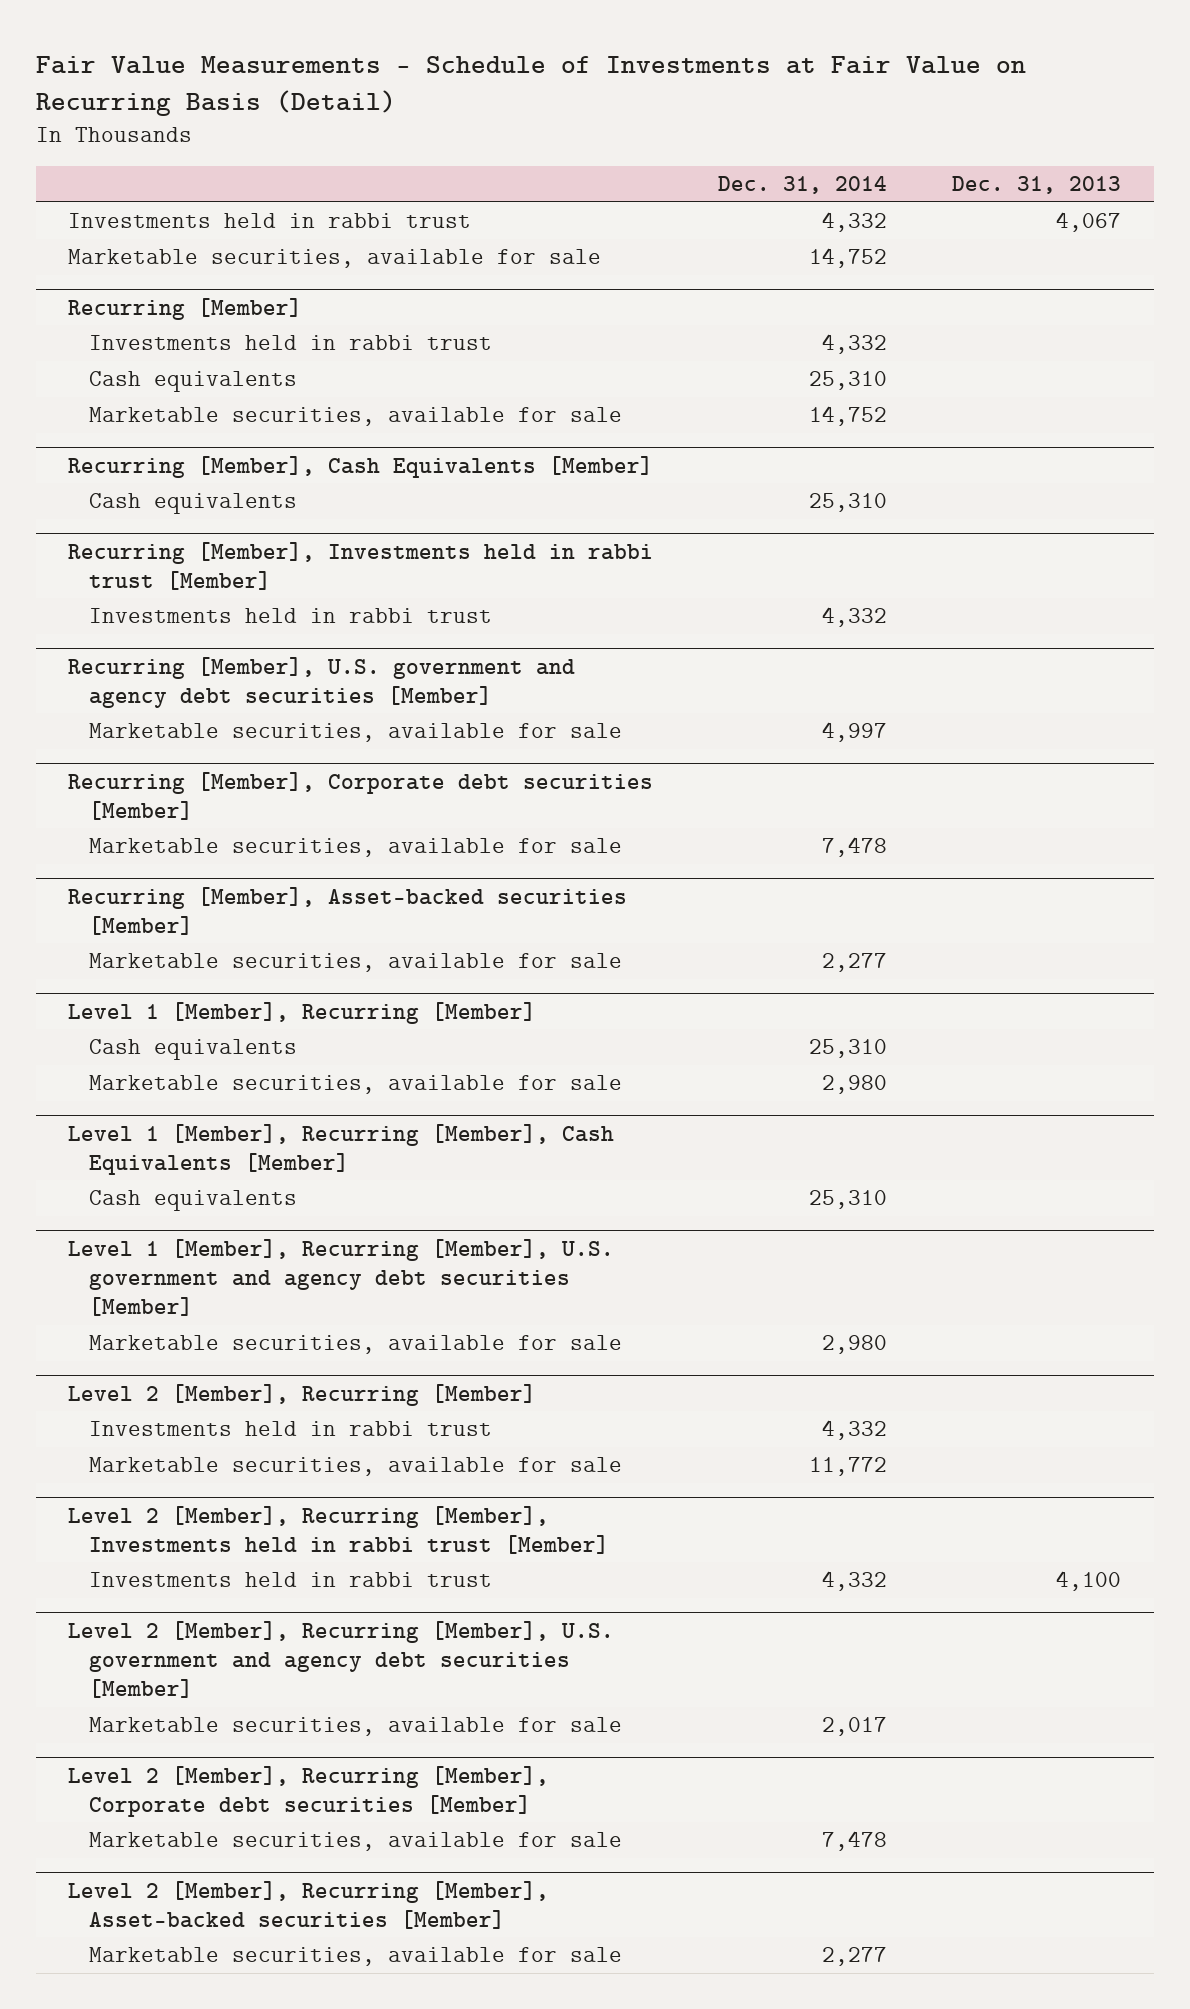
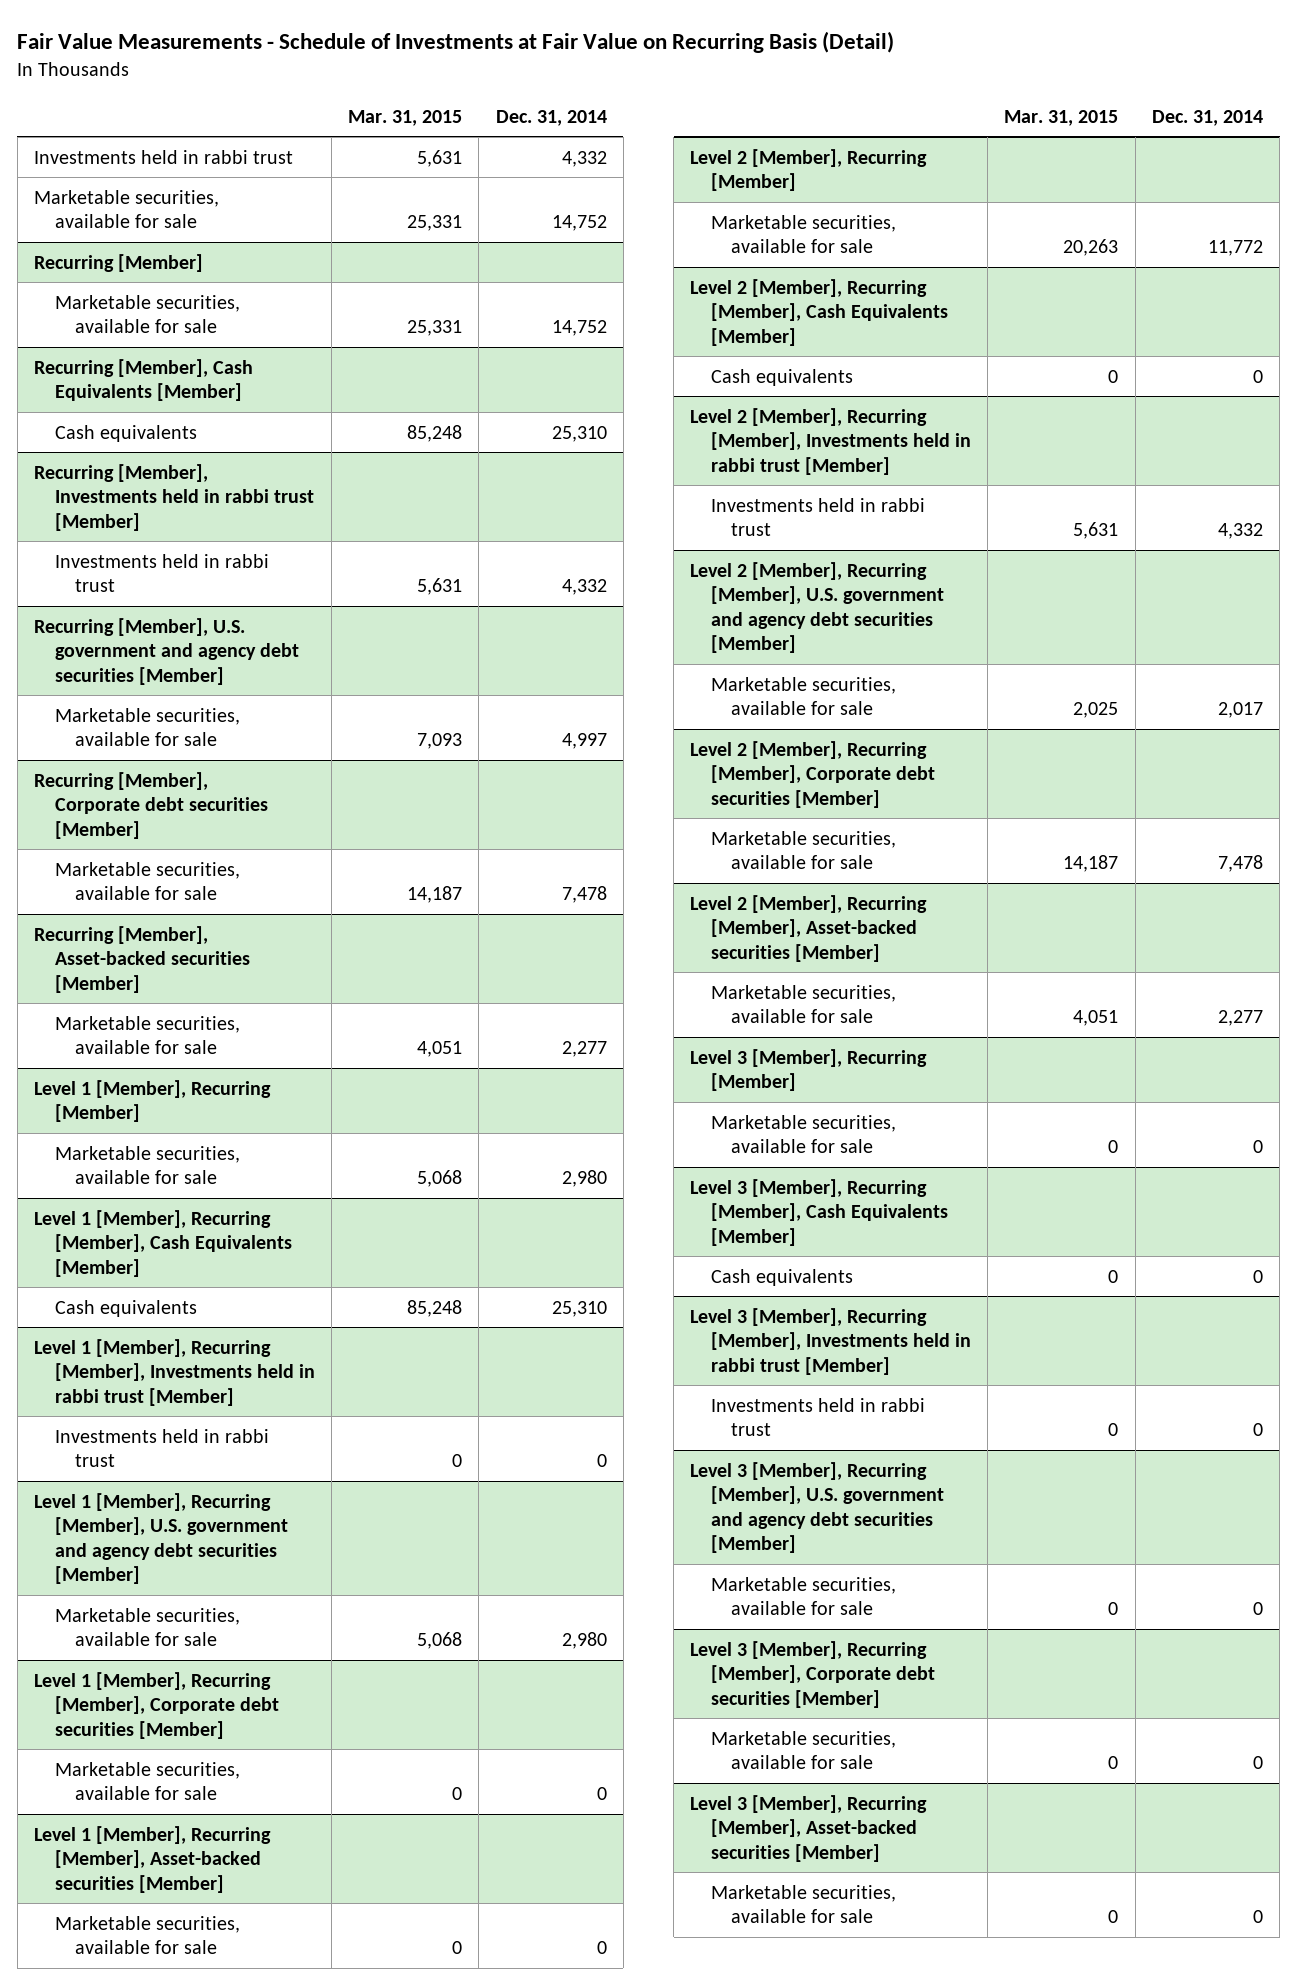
- | Dec. 31, 2014 | Dec. 31, 2013
+ | Mar. 31, 2015 | Dec. 31, 2014
@ Recurring [Member]
- Investments held in rabbi trust | 4,332 |
- Cash equivalents | 25,310 |
@ Level 1 [Member], Recurring [Member]
- Cash equivalents | 25,310 |
+ Level 1 [Member], Recurring [Member], Investments held in rabbi trust [Member]
+ Investments held in rabbi trust | 0 | 0
+ Level 1 [Member], Recurring [Member], Corporate debt securities [Member]
+ Marketable securities, available for sale | 0 | 0
+ Level 1 [Member], Recurring [Member], Asset-backed securities [Member]
+ Marketable securities, available for sale | 0 | 0
@ Level 2 [Member], Recurring [Member]
- Investments held in rabbi trust | 4,332 |
+ Level 2 [Member], Recurring [Member], Cash Equivalents [Member]
+ Cash equivalents | 0 | 0
+ Level 3 [Member], Recurring [Member]
+ Marketable securities, available for sale | 0 | 0
+ Level 3 [Member], Recurring [Member], Cash Equivalents [Member]
+ Cash equivalents | 0 | 0
+ Level 3 [Member], Recurring [Member], Investments held in rabbi trust [Member]
+ Investments held in rabbi trust | 0 | 0
+ Level 3 [Member], Recurring [Member], U.S. government and agency debt securities [Member]
+ Marketable securities, available for sale | 0 | 0
+ Level 3 [Member], Recurring [Member], Corporate debt securities [Member]
+ Marketable securities, available for sale | 0 | 0
+ Level 3 [Member], Recurring [Member], Asset-backed securities [Member]
+ Marketable securities, available for sale | 0 | 0

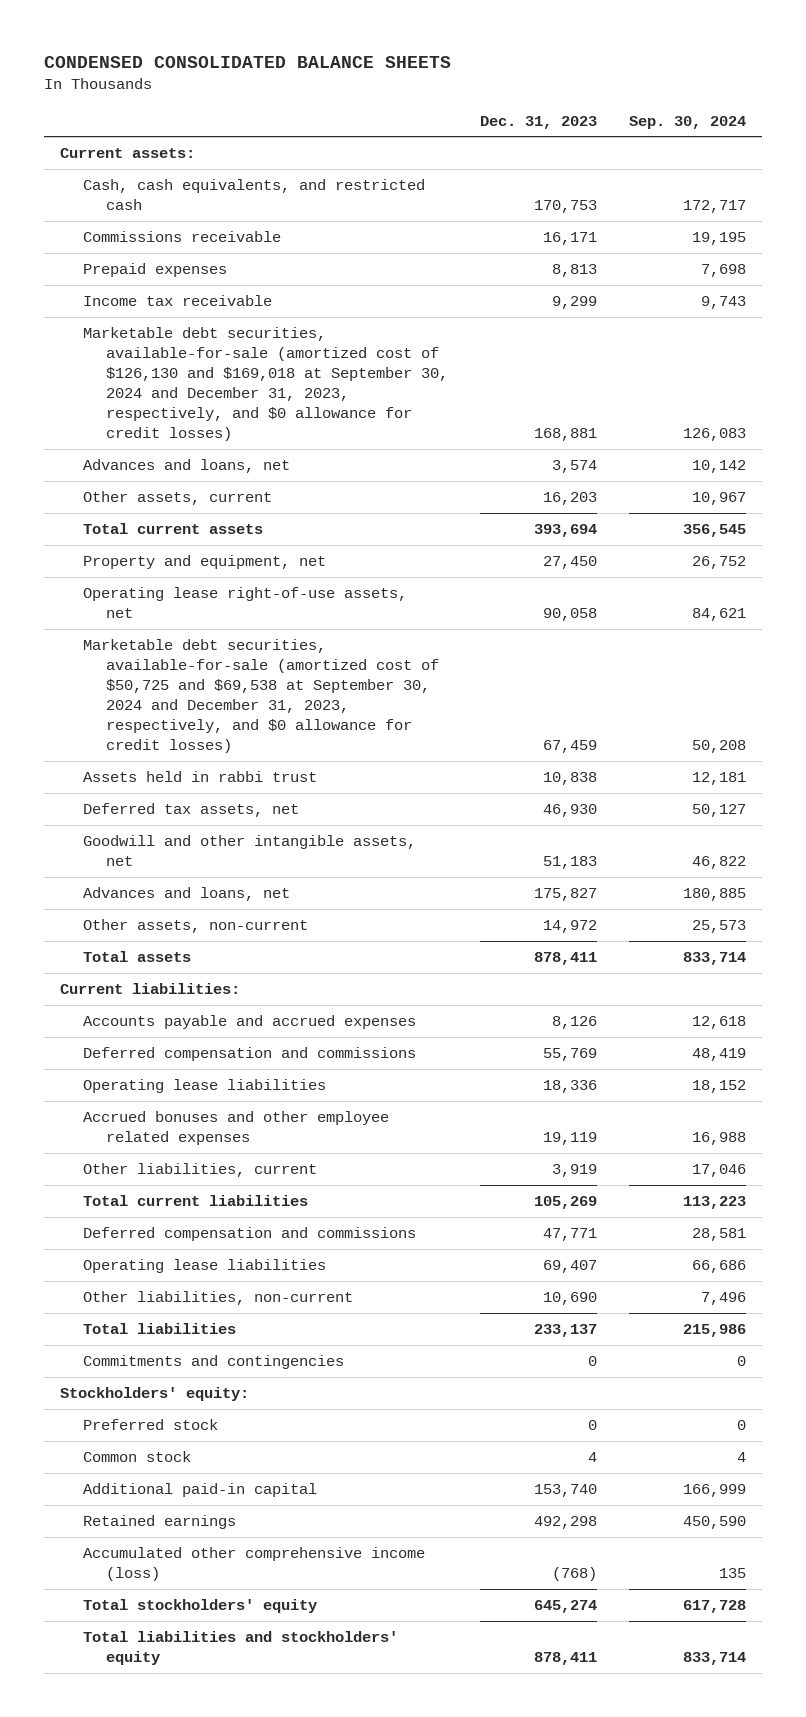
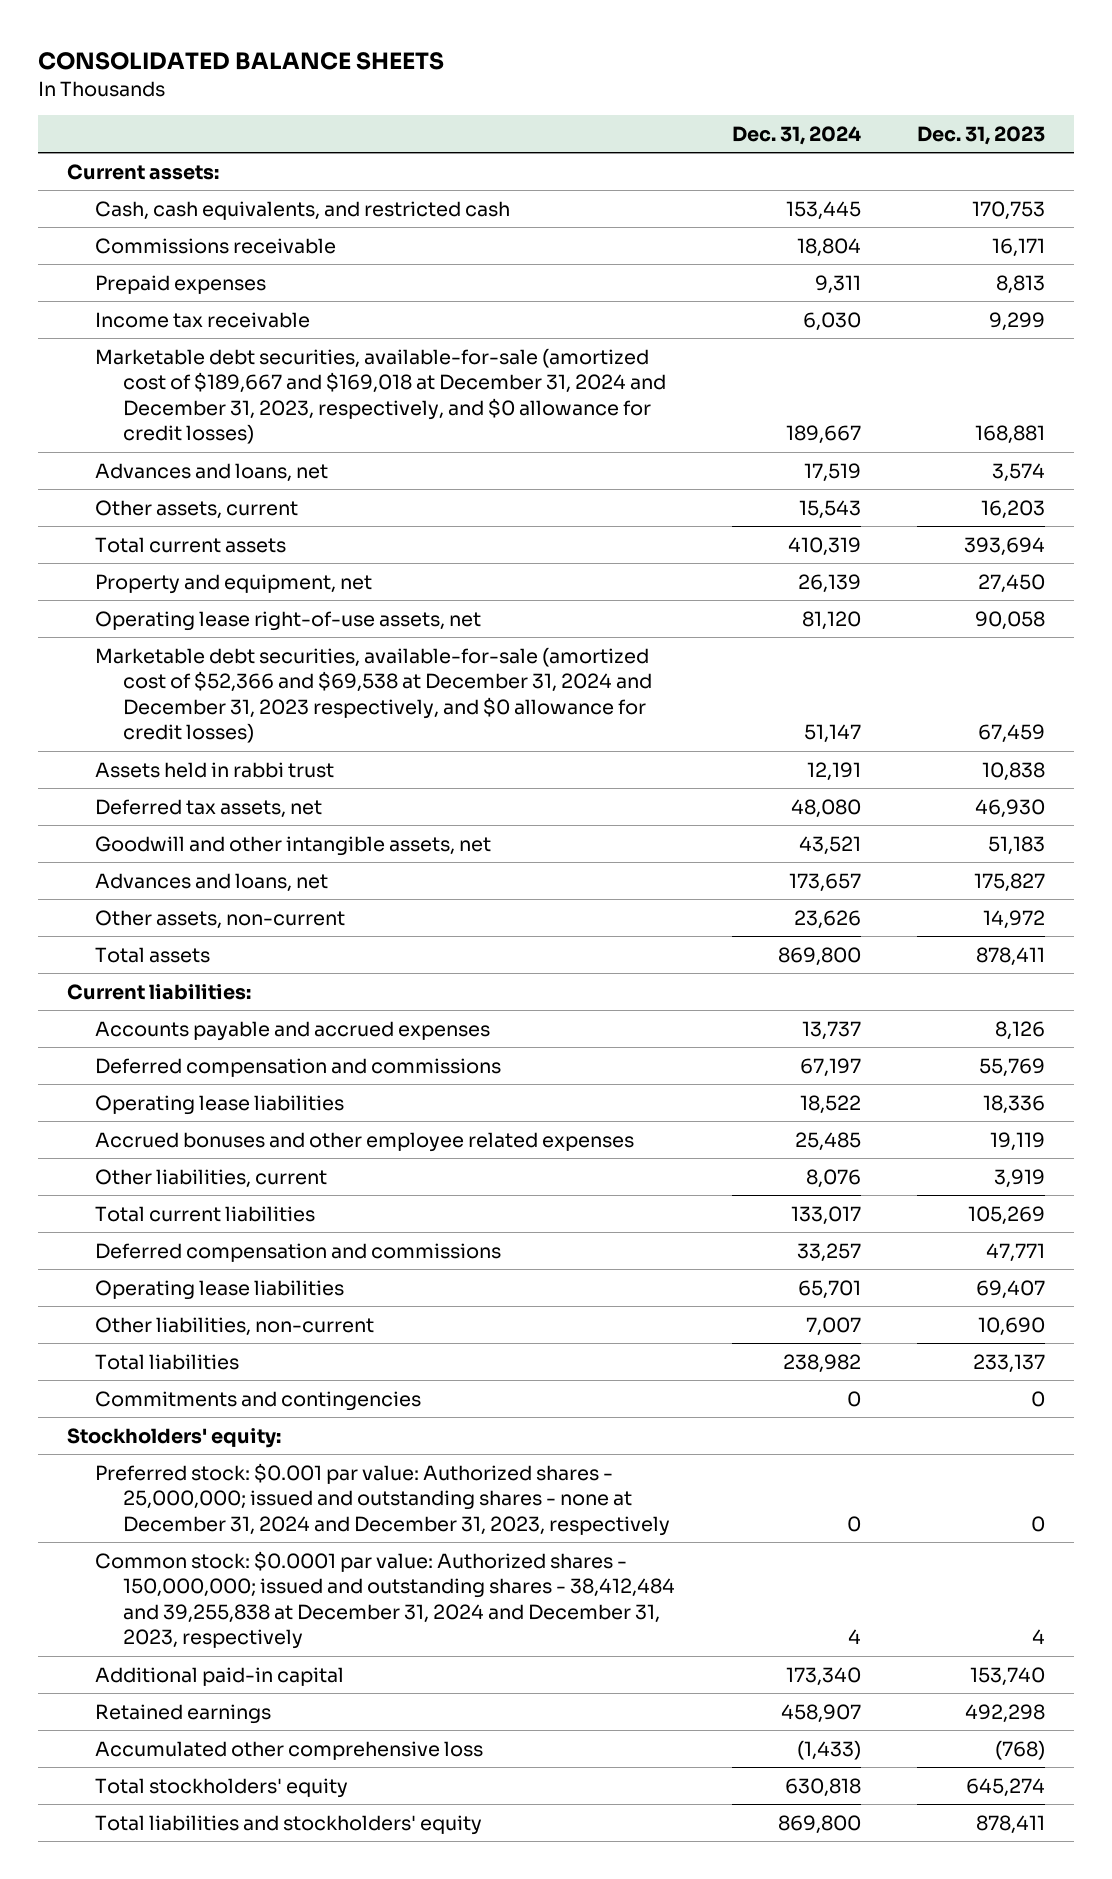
- CONDENSED CONSOLIDATED BALANCE SHEETS
+ CONSOLIDATED BALANCE SHEETS
- | Dec. 31, 2023 | Sep. 30, 2024
+ | Dec. 31, 2024 | Dec. 31, 2023
- Marketable debt securities, available-for-sale (amortized cost of $126,130 and $169,018 at September 30, 2024 and December 31, 2023, respectively, and $0 allowance for credit losses) | 168,881 | 126,083
+ Marketable debt securities, available-for-sale (amortized cost of $189,667 and $169,018 at December 31, 2024 and December 31, 2023, respectively, and $0 allowance for credit losses) | 189,667 | 168,881
- Marketable debt securities, available-for-sale (amortized cost of $50,725 and $69,538 at September 30, 2024 and December 31, 2023, respectively, and $0 allowance for credit losses) | 67,459 | 50,208
+ Marketable debt securities, available-for-sale (amortized cost of $52,366 and $69,538 at December 31, 2024 and December 31, 2023 respectively, and $0 allowance for credit losses) | 51,147 | 67,459
- Preferred stock | 0 | 0
- Common stock | 4 | 4
+ Preferred stock: $0.001 par value: Authorized shares - 25,000,000; issued and outstanding shares - none at December 31, 2024 and December 31, 2023, respectively | 0 | 0
+ Common stock: $0.0001 par value: Authorized shares - 150,000,000; issued and outstanding shares - 38,412,484 and 39,255,838 at December 31, 2024 and December 31, 2023, respectively | 4 | 4
- Accumulated other comprehensive income (loss) | (768) | 135
+ Accumulated other comprehensive loss | (1,433) | (768)

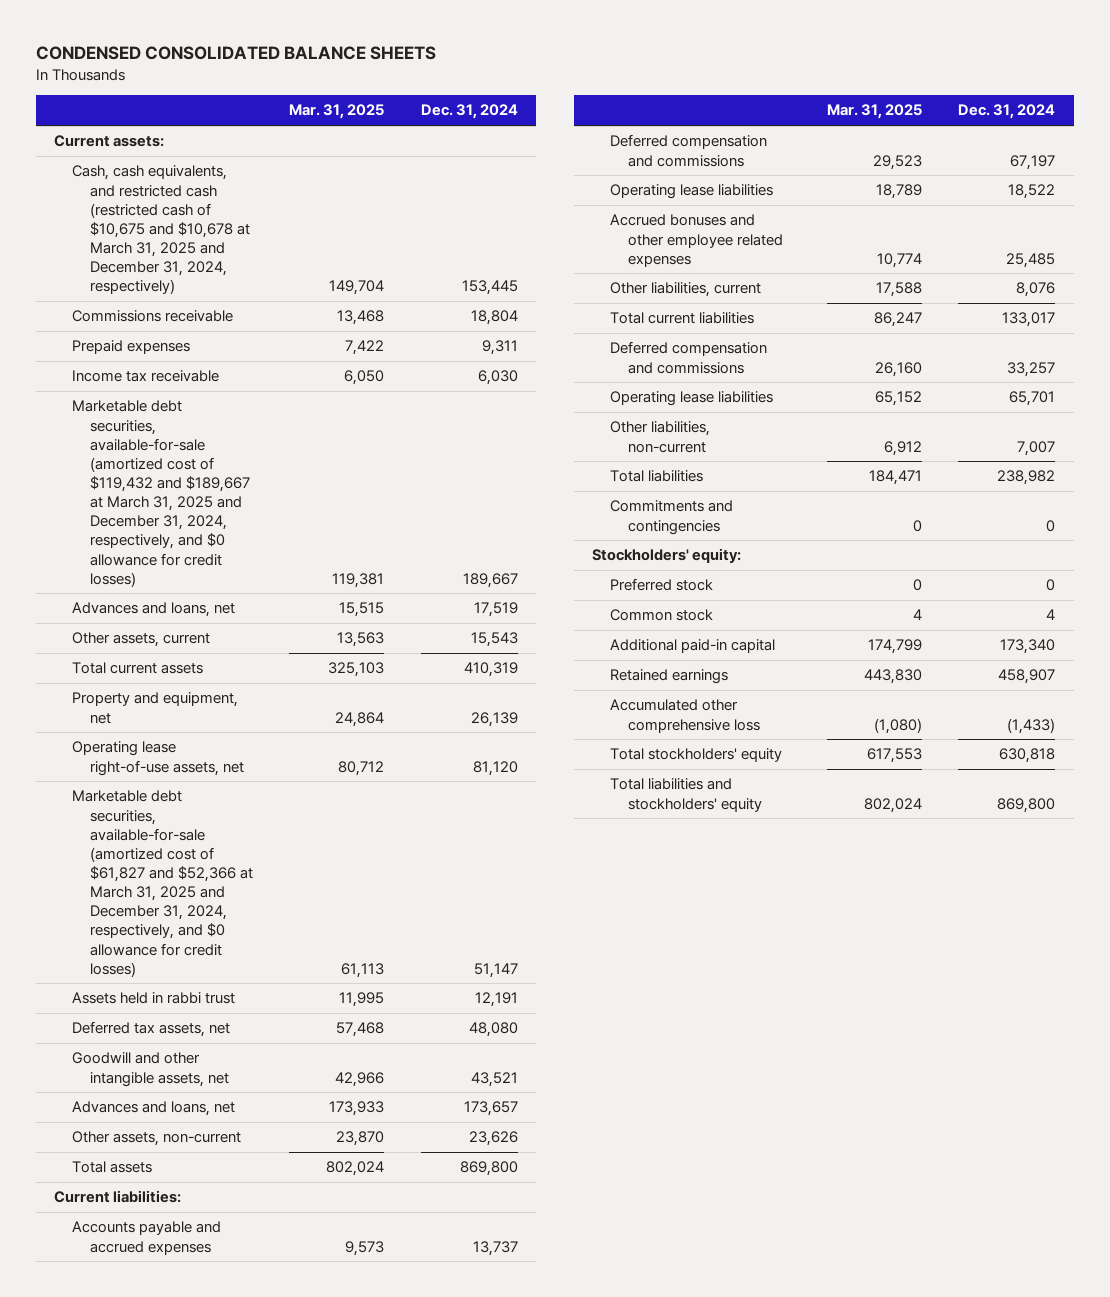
- CONSOLIDATED BALANCE SHEETS
+ CONDENSED CONSOLIDATED BALANCE SHEETS
- | Dec. 31, 2024 | Dec. 31, 2023
+ | Mar. 31, 2025 | Dec. 31, 2024
- Cash, cash equivalents, and restricted cash | 153,445 | 170,753
+ Cash, cash equivalents, and restricted cash (restricted cash of $10,675 and $10,678 at March 31, 2025 and December 31, 2024, respectively) | 149,704 | 153,445
- Marketable debt securities, available-for-sale (amortized cost of $189,667 and $169,018 at December 31, 2024 and December 31, 2023, respectively, and $0 allowance for credit losses) | 189,667 | 168,881
+ Marketable debt securities, available-for-sale (amortized cost of $119,432 and $189,667 at March 31, 2025 and December 31, 2024, respectively, and $0 allowance for credit losses) | 119,381 | 189,667
- Marketable debt securities, available-for-sale (amortized cost of $52,366 and $69,538 at December 31, 2024 and December 31, 2023 respectively, and $0 allowance for credit losses) | 51,147 | 67,459
+ Marketable debt securities, available-for-sale (amortized cost of $61,827 and $52,366 at March 31, 2025 and December 31, 2024, respectively, and $0 allowance for credit losses) | 61,113 | 51,147
- Preferred stock: $0.001 par value: Authorized shares - 25,000,000; issued and outstanding shares - none at December 31, 2024 and December 31, 2023, respectively | 0 | 0
- Common stock: $0.0001 par value: Authorized shares - 150,000,000; issued and outstanding shares - 38,412,484 and 39,255,838 at December 31, 2024 and December 31, 2023, respectively | 4 | 4
+ Preferred stock | 0 | 0
+ Common stock | 4 | 4

